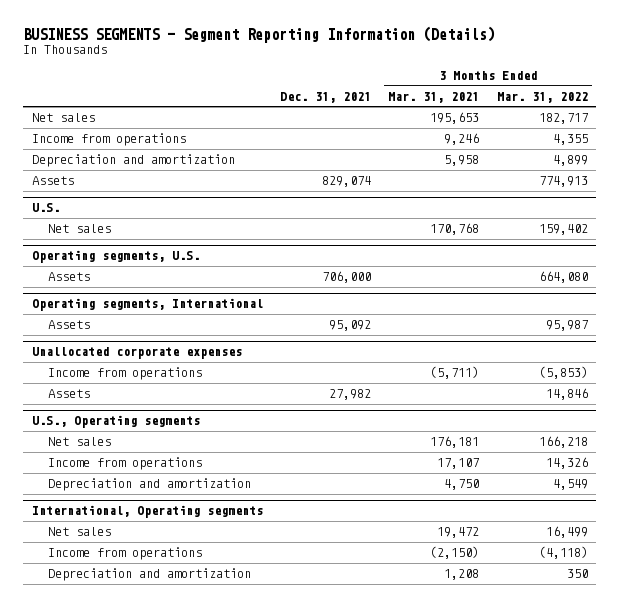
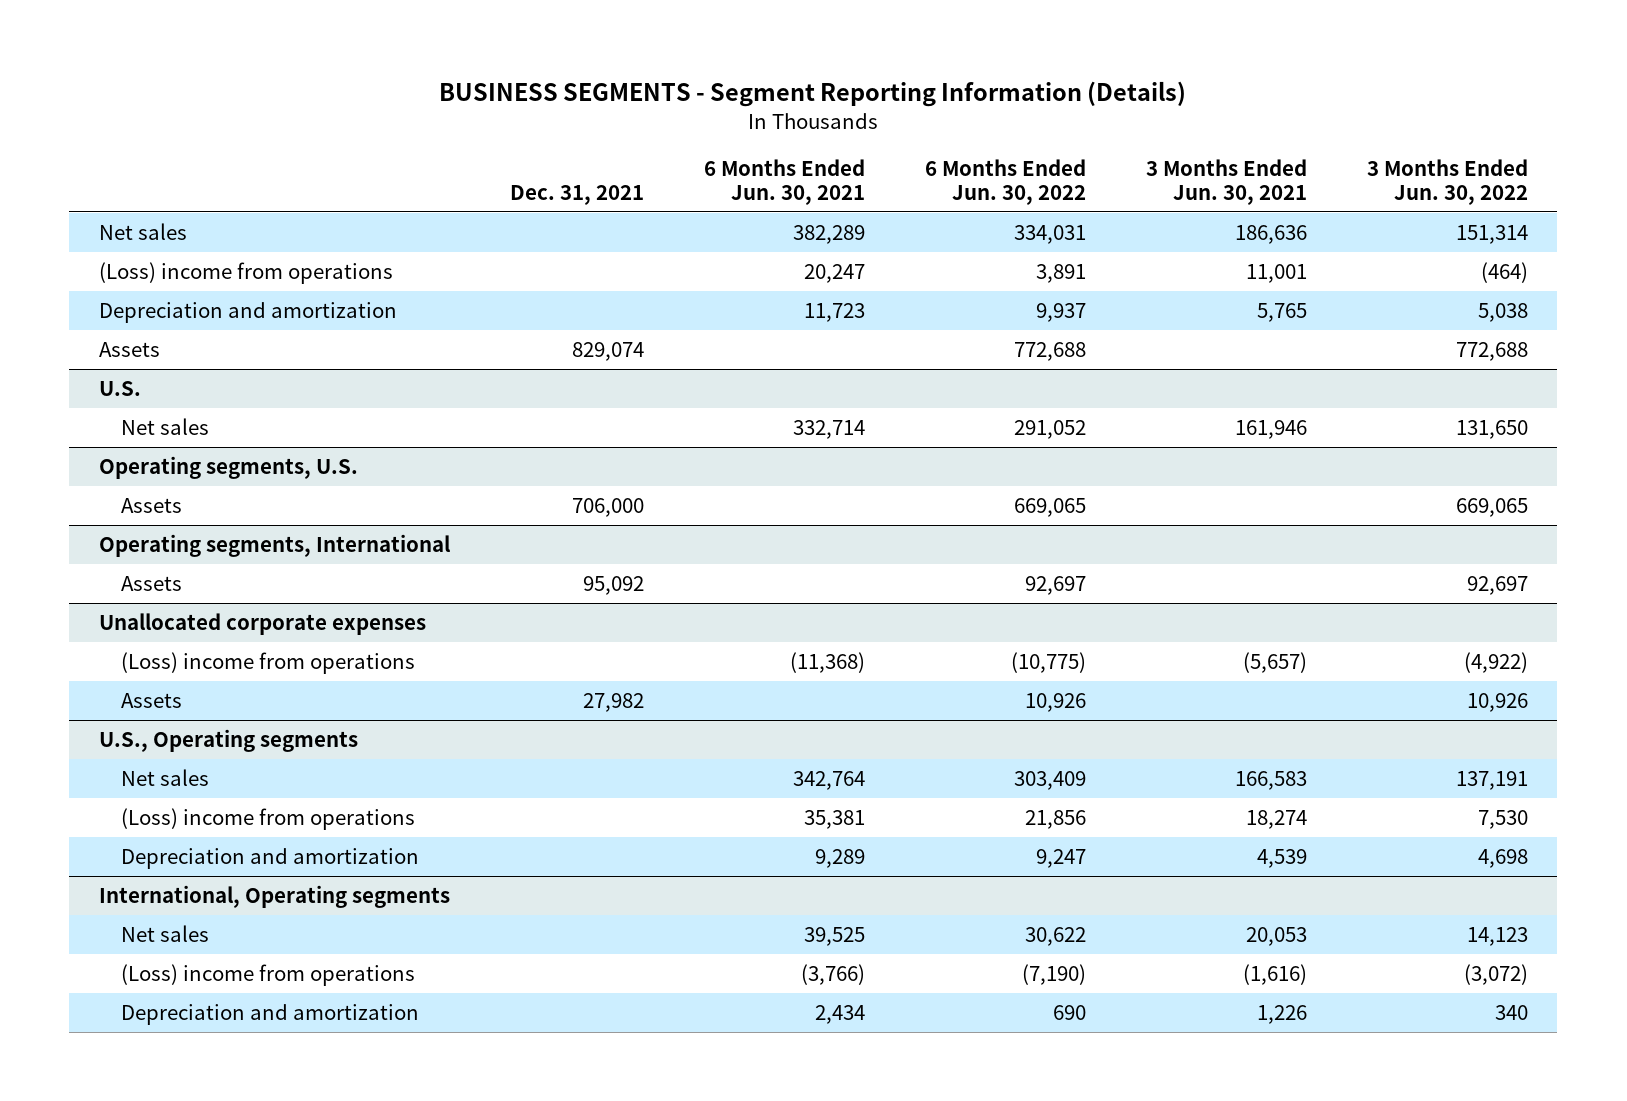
- | Dec. 31, 2021 | 3 Months Ended Mar. 31, 2021 | 3 Months Ended Mar. 31, 2022
+ | Dec. 31, 2021 | 6 Months Ended Jun. 30, 2021 | 6 Months Ended Jun. 30, 2022 | 3 Months Ended Jun. 30, 2021 | 3 Months Ended Jun. 30, 2022
- Income from operations | | 9,246 | 4,355
+ (Loss) income from operations | | 20,247 | 3,891 | 11,001 | (464)
@ Unallocated corporate expenses
- Income from operations | | (5,711) | (5,853)
+ (Loss) income from operations | | (11,368) | (10,775) | (5,657) | (4,922)
@ U.S., Operating segments
- Income from operations | | 17,107 | 14,326
+ (Loss) income from operations | | 35,381 | 21,856 | 18,274 | 7,530
@ International, Operating segments
- Income from operations | | (2,150) | (4,118)
+ (Loss) income from operations | | (3,766) | (7,190) | (1,616) | (3,072)

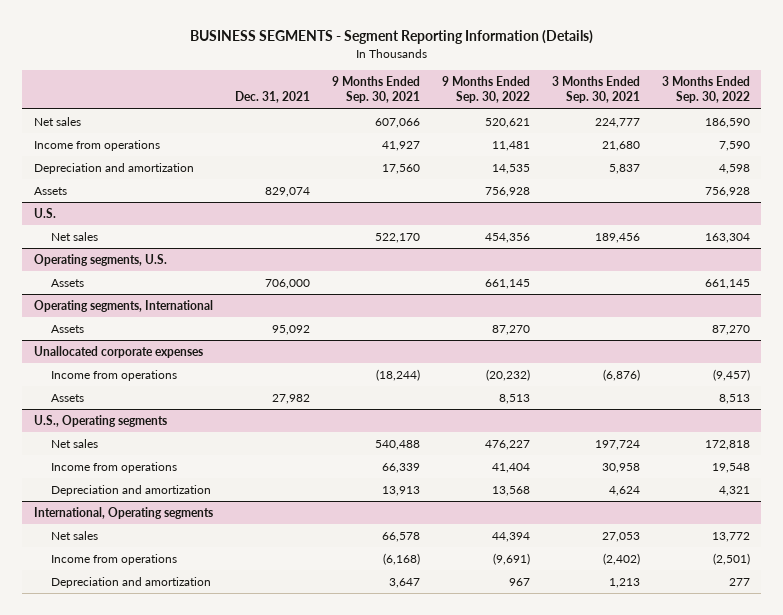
- | Dec. 31, 2021 | 6 Months Ended Jun. 30, 2021 | 6 Months Ended Jun. 30, 2022 | 3 Months Ended Jun. 30, 2021 | 3 Months Ended Jun. 30, 2022
+ | Dec. 31, 2021 | 9 Months Ended Sep. 30, 2021 | 9 Months Ended Sep. 30, 2022 | 3 Months Ended Sep. 30, 2021 | 3 Months Ended Sep. 30, 2022
- (Loss) income from operations | | 20,247 | 3,891 | 11,001 | (464)
+ Income from operations | | 41,927 | 11,481 | 21,680 | 7,590
@ Unallocated corporate expenses
- (Loss) income from operations | | (11,368) | (10,775) | (5,657) | (4,922)
+ Income from operations | | (18,244) | (20,232) | (6,876) | (9,457)
@ U.S., Operating segments
- (Loss) income from operations | | 35,381 | 21,856 | 18,274 | 7,530
+ Income from operations | | 66,339 | 41,404 | 30,958 | 19,548
@ International, Operating segments
- (Loss) income from operations | | (3,766) | (7,190) | (1,616) | (3,072)
+ Income from operations | | (6,168) | (9,691) | (2,402) | (2,501)

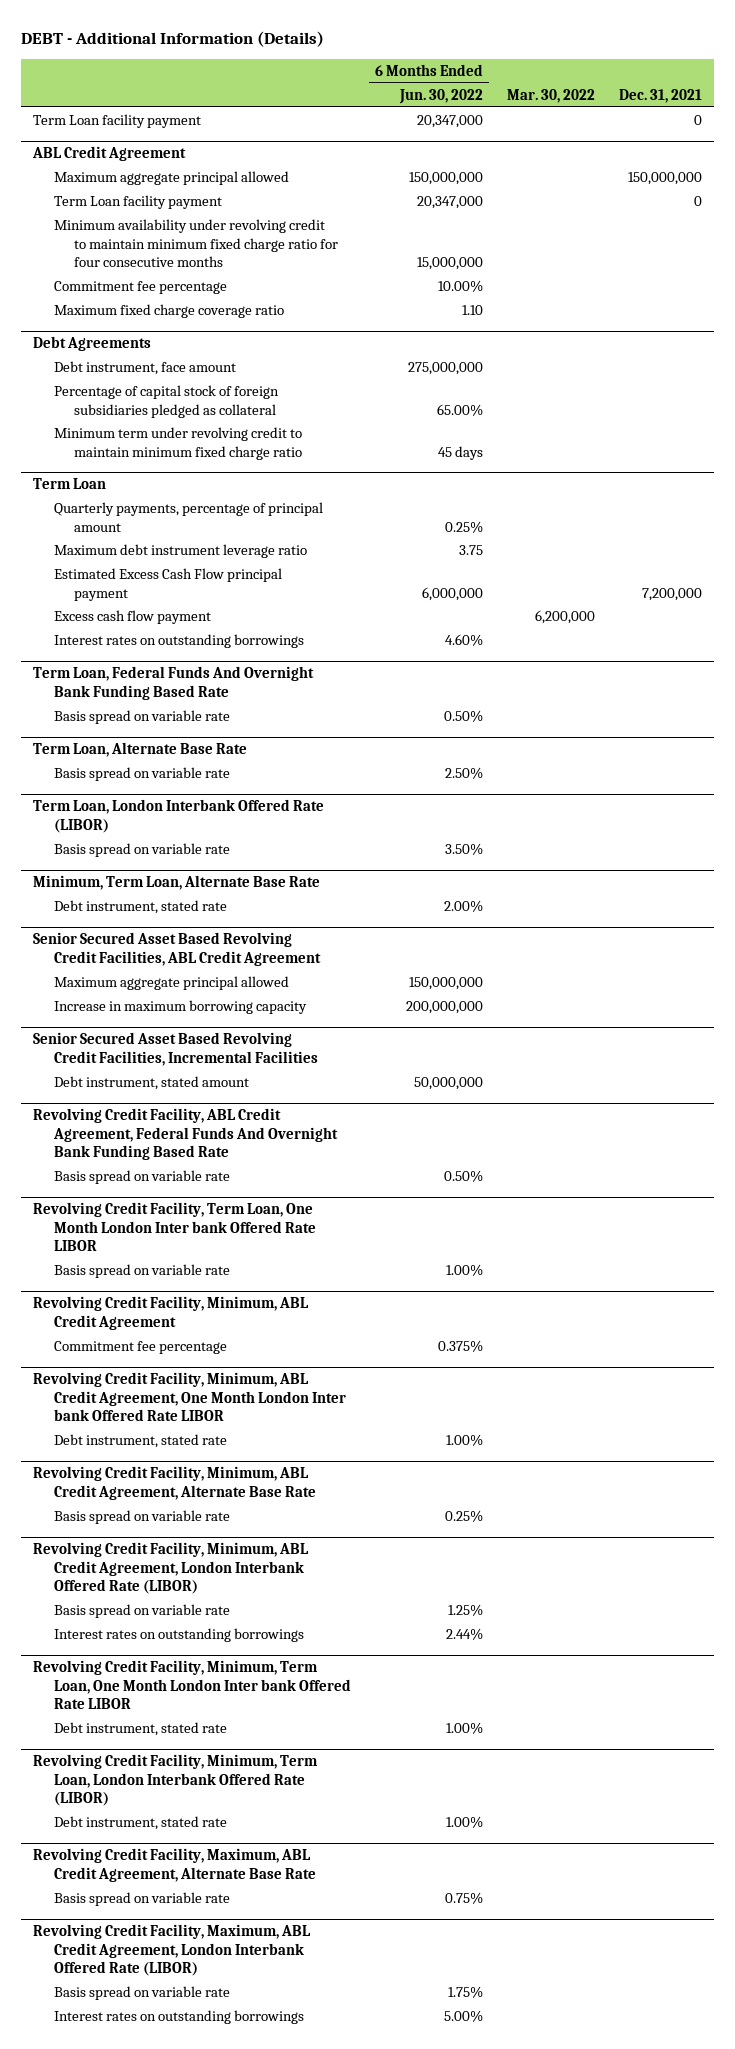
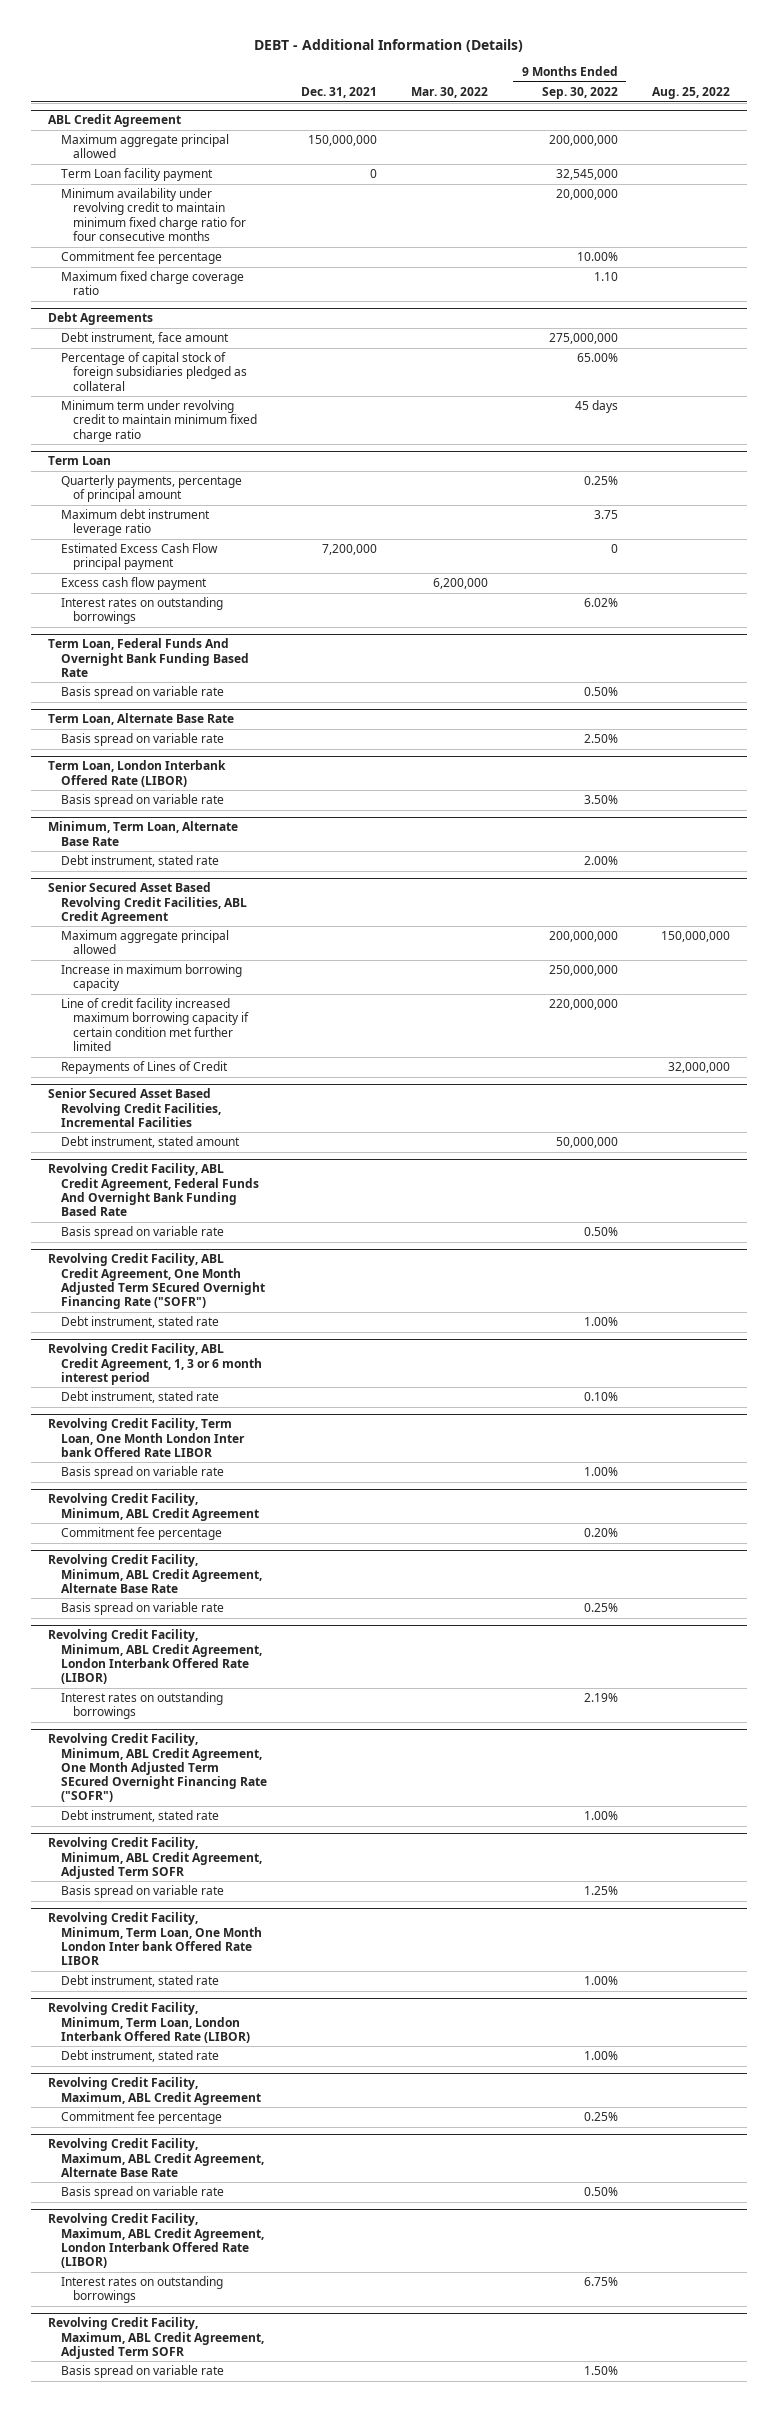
- | 6 Months Ended Jun. 30, 2022 | Mar. 30, 2022 | Dec. 31, 2021
+ | Dec. 31, 2021 | Mar. 30, 2022 | 9 Months Ended Sep. 30, 2022 | Aug. 25, 2022
- Term Loan facility payment | 20,347,000 | | 0
@ Senior Secured Asset Based Revolving Credit Facilities, ABL Credit Agreement
+ Line of credit facility increased maximum borrowing capacity if certain condition met further limited | | | 220,000,000 |
+ Repayments of Lines of Credit | | | | 32,000,000
+ Revolving Credit Facility, ABL Credit Agreement, One Month Adjusted Term SEcured Overnight Financing Rate ("SOFR")
+ Debt instrument, stated rate | | | 1.00% |
+ Revolving Credit Facility, ABL Credit Agreement, 1, 3 or 6 month interest period
+ Debt instrument, stated rate | | | 0.10% |
- Revolving Credit Facility, Minimum, ABL Credit Agreement, One Month London Inter bank Offered Rate LIBOR
- Debt instrument, stated rate | 1.00% | |
@ Revolving Credit Facility, Minimum, ABL Credit Agreement, London Interbank Offered Rate (LIBOR)
- Basis spread on variable rate | 1.25% | |
+ Revolving Credit Facility, Minimum, ABL Credit Agreement, One Month Adjusted Term SEcured Overnight Financing Rate ("SOFR")
+ Debt instrument, stated rate | | | 1.00% |
+ Revolving Credit Facility, Minimum, ABL Credit Agreement, Adjusted Term SOFR
+ Basis spread on variable rate | | | 1.25% |
+ Revolving Credit Facility, Maximum, ABL Credit Agreement
+ Commitment fee percentage | | | 0.25% |
@ Revolving Credit Facility, Maximum, ABL Credit Agreement, London Interbank Offered Rate (LIBOR)
- Basis spread on variable rate | 1.75% | |
+ Revolving Credit Facility, Maximum, ABL Credit Agreement, Adjusted Term SOFR
+ Basis spread on variable rate | | | 1.50% |

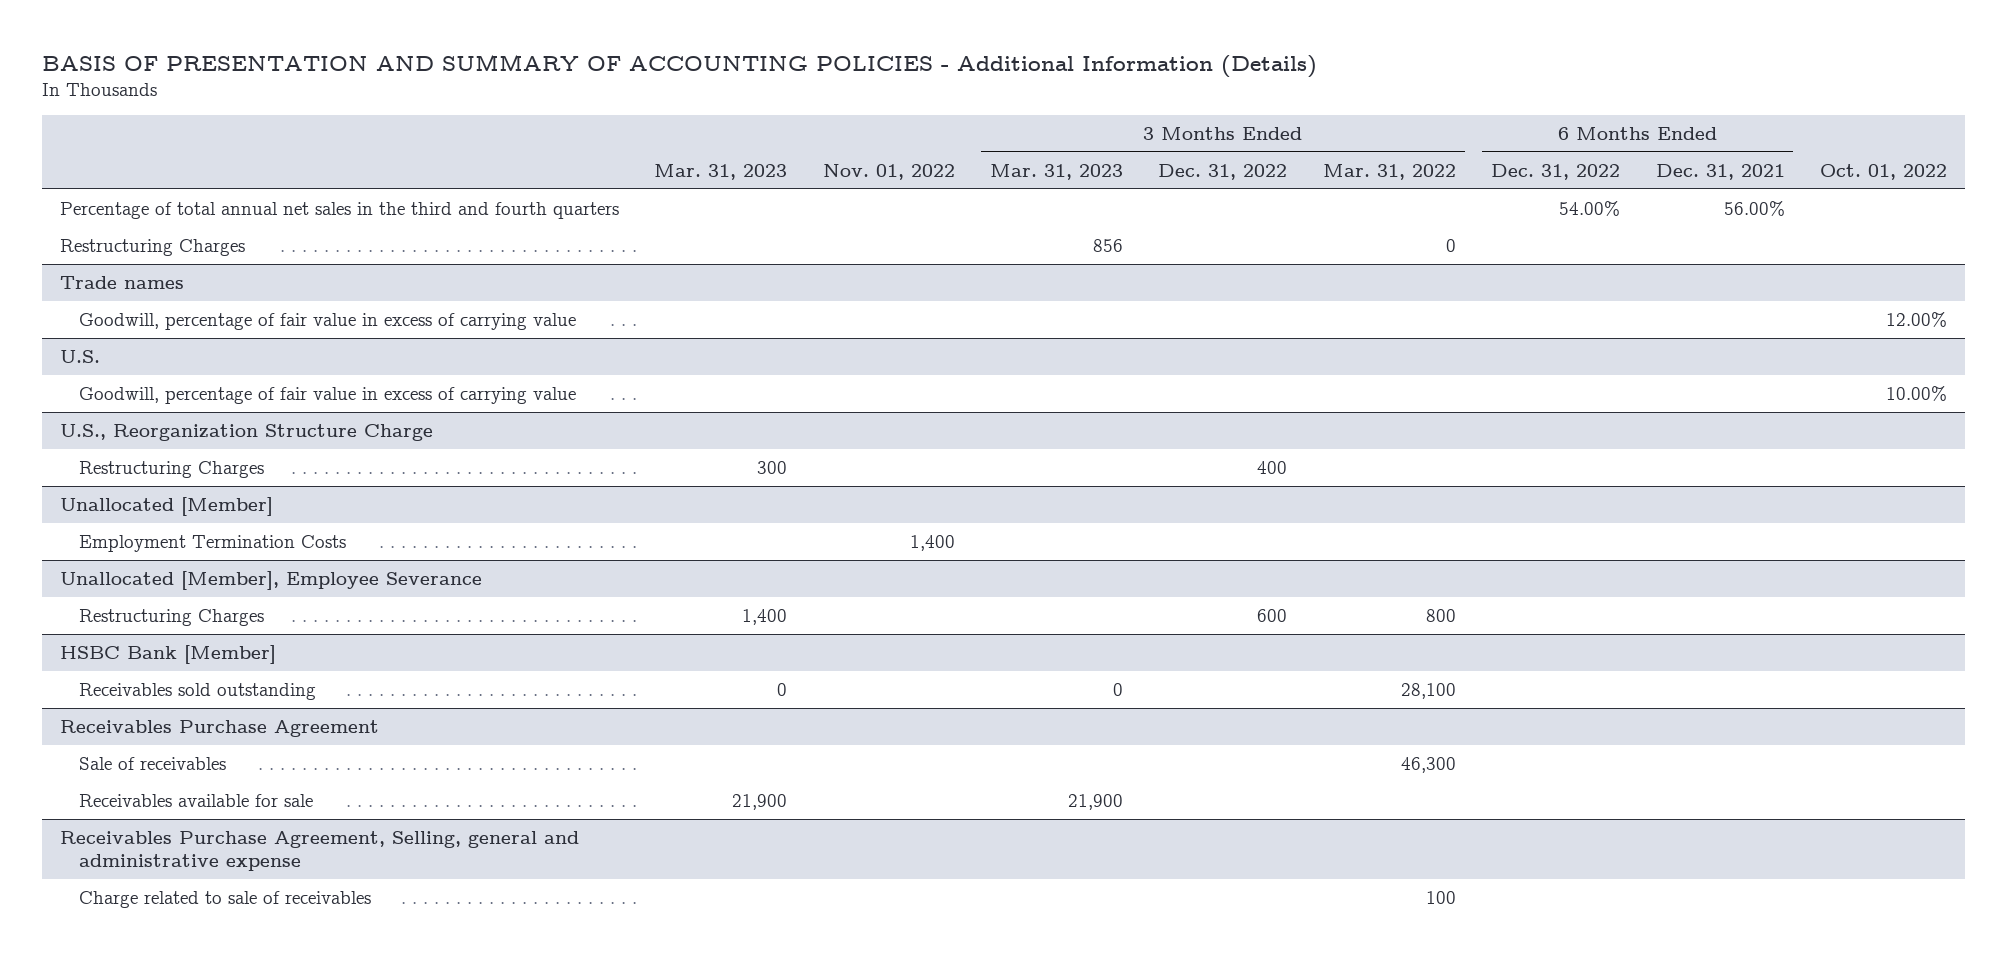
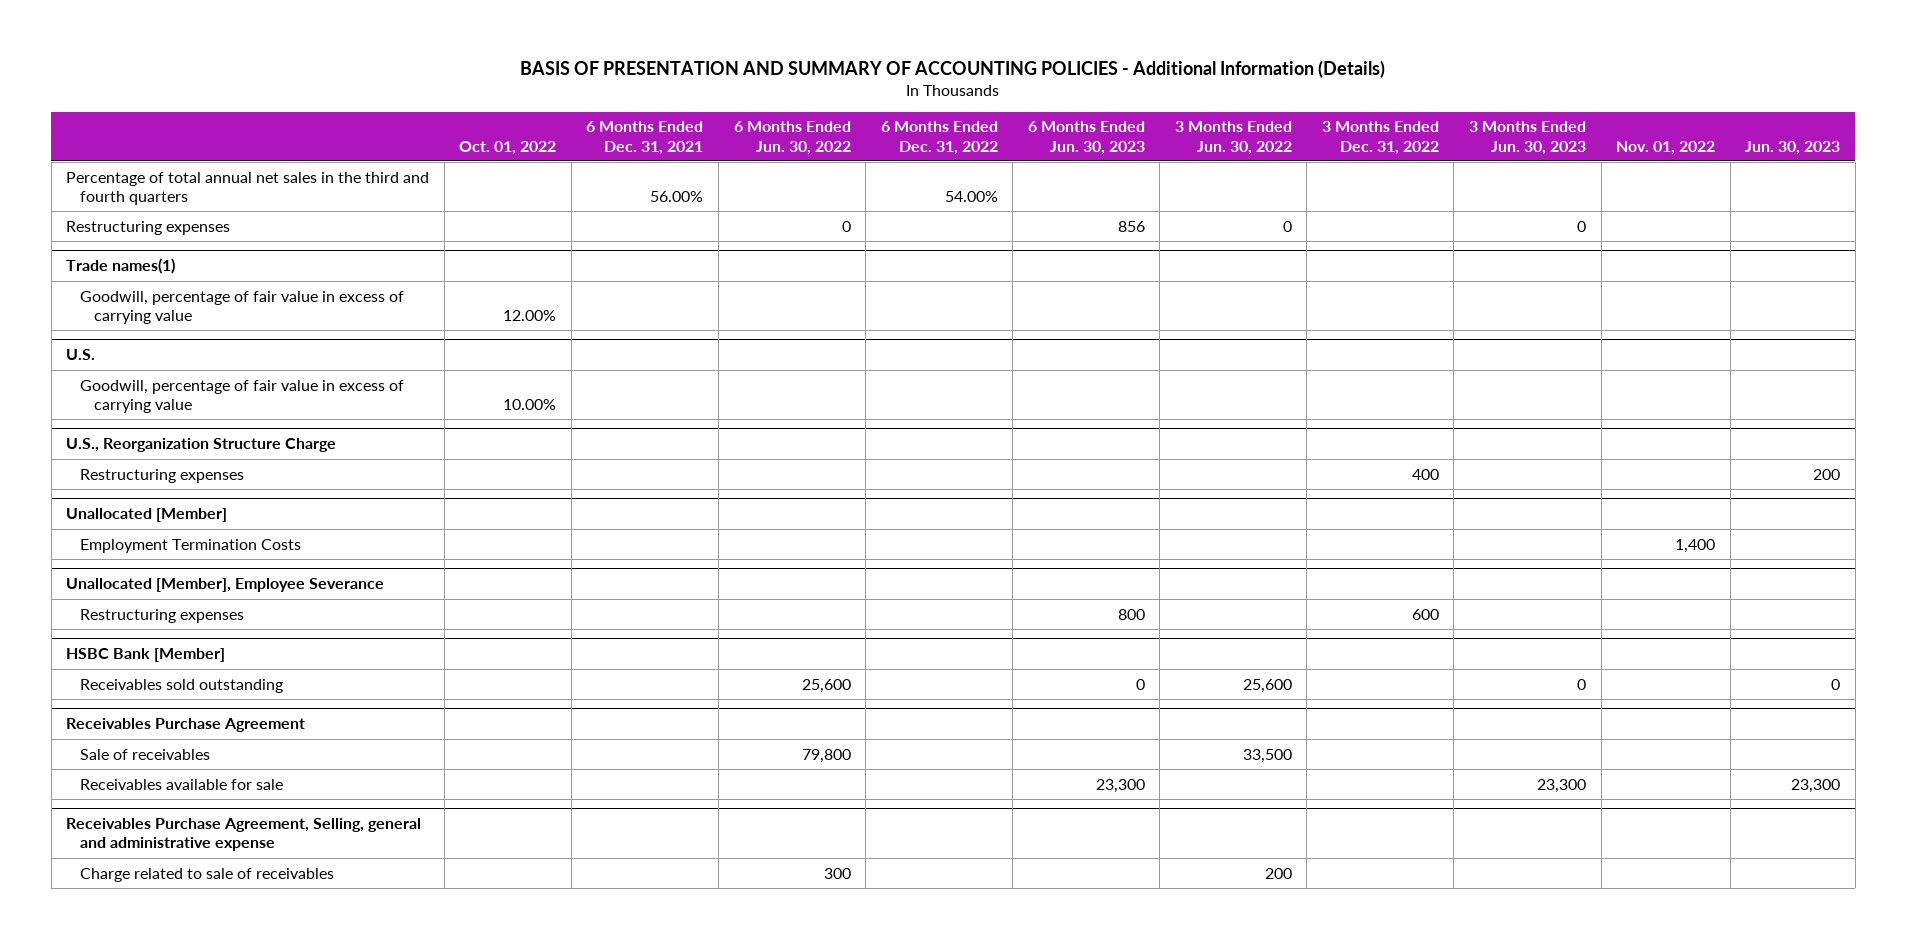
- | Mar. 31, 2023 | Nov. 01, 2022 | 3 Months Ended Mar. 31, 2023 | 3 Months Ended Dec. 31, 2022 | 3 Months Ended Mar. 31, 2022 | 6 Months Ended Dec. 31, 2022 | 6 Months Ended Dec. 31, 2021 | Oct. 01, 2022
+ | Oct. 01, 2022 | 6 Months Ended Dec. 31, 2021 | 6 Months Ended Jun. 30, 2022 | 6 Months Ended Dec. 31, 2022 | 6 Months Ended Jun. 30, 2023 | 3 Months Ended Jun. 30, 2022 | 3 Months Ended Dec. 31, 2022 | 3 Months Ended Jun. 30, 2023 | Nov. 01, 2022 | Jun. 30, 2023
- Restructuring Charges | | | 856 | | 0 | | |
- Trade names
+ Restructuring expenses | | | 0 | | 856 | 0 | | 0 | |
+ Trade names(1)
@ U.S., Reorganization Structure Charge
- Restructuring Charges | 300 | | | 400 | | | |
+ Restructuring expenses | | | | | | | 400 | | | 200
@ Unallocated [Member], Employee Severance
- Restructuring Charges | 1,400 | | | 600 | 800 | | |
+ Restructuring expenses | | | | | 800 | | 600 | | |

